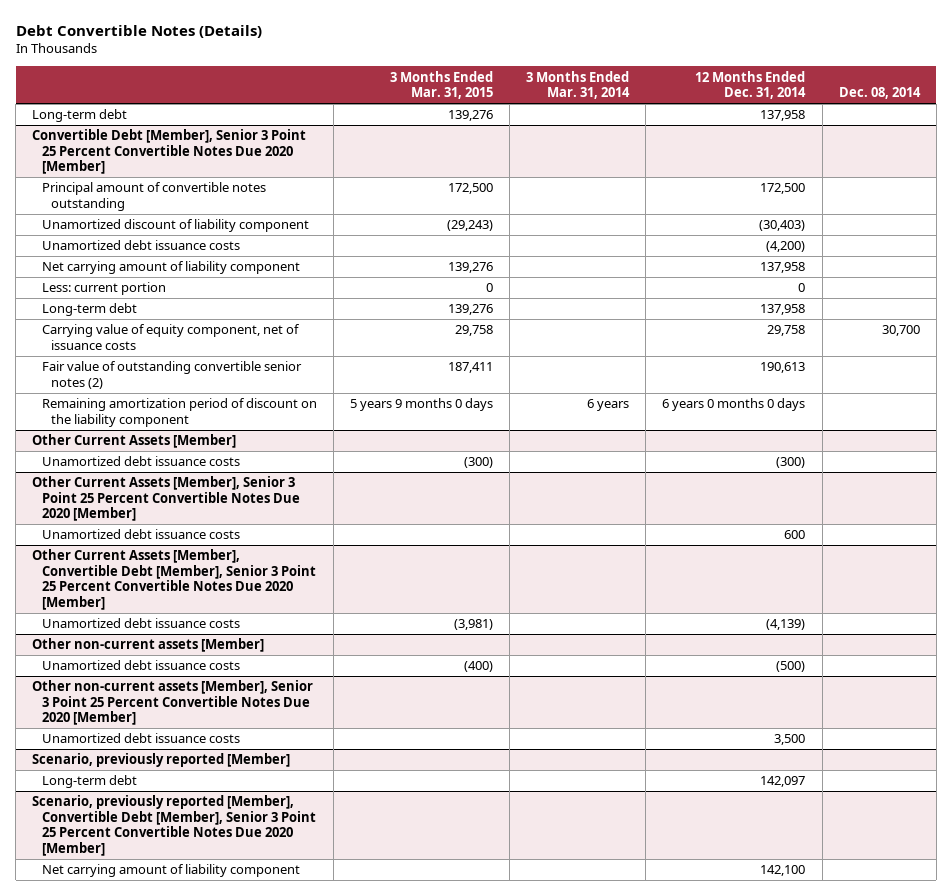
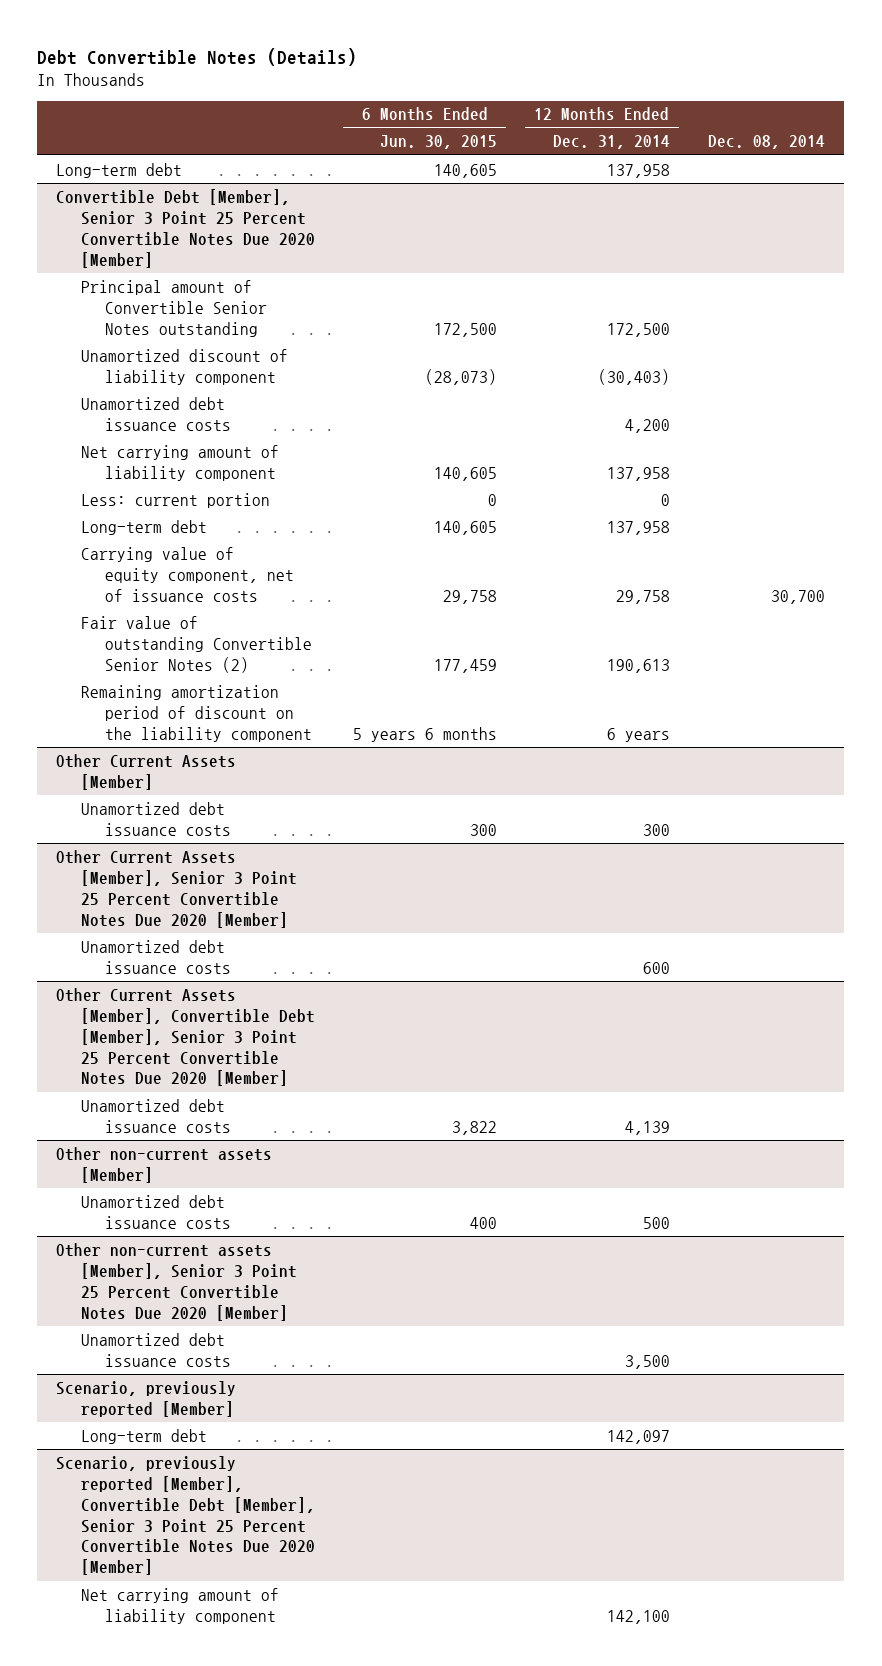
- | 3 Months Ended Mar. 31, 2015 | 3 Months Ended Mar. 31, 2014 | 12 Months Ended Dec. 31, 2014 | Dec. 08, 2014
+ | 6 Months Ended Jun. 30, 2015 | 12 Months Ended Dec. 31, 2014 | Dec. 08, 2014
@ Convertible Debt [Member], Senior 3 Point 25 Percent Convertible Notes Due 2020 [Member]
- Principal amount of convertible notes outstanding | 172,500 | | 172,500 |
+ Principal amount of Convertible Senior Notes outstanding | 172,500 | 172,500 |
- Unamortized debt issuance costs | | | (4,200) |
+ Unamortized debt issuance costs | | 4,200 |
- Fair value of outstanding convertible senior notes (2) | 187,411 | | 190,613 |
- Remaining amortization period of discount on the liability component | 5 years 9 months 0 days | 6 years | 6 years 0 months 0 days |
+ Fair value of outstanding Convertible Senior Notes (2) | 177,459 | 190,613 |
+ Remaining amortization period of discount on the liability component | 5 years 6 months | 6 years |
@ Other Current Assets [Member]
- Unamortized debt issuance costs | (300) | | (300) |
+ Unamortized debt issuance costs | 300 | 300 |
@ Other Current Assets [Member], Convertible Debt [Member], Senior 3 Point 25 Percent Convertible Notes Due 2020 [Member]
- Unamortized debt issuance costs | (3,981) | | (4,139) |
+ Unamortized debt issuance costs | 3,822 | 4,139 |
@ Other non-current assets [Member]
- Unamortized debt issuance costs | (400) | | (500) |
+ Unamortized debt issuance costs | 400 | 500 |

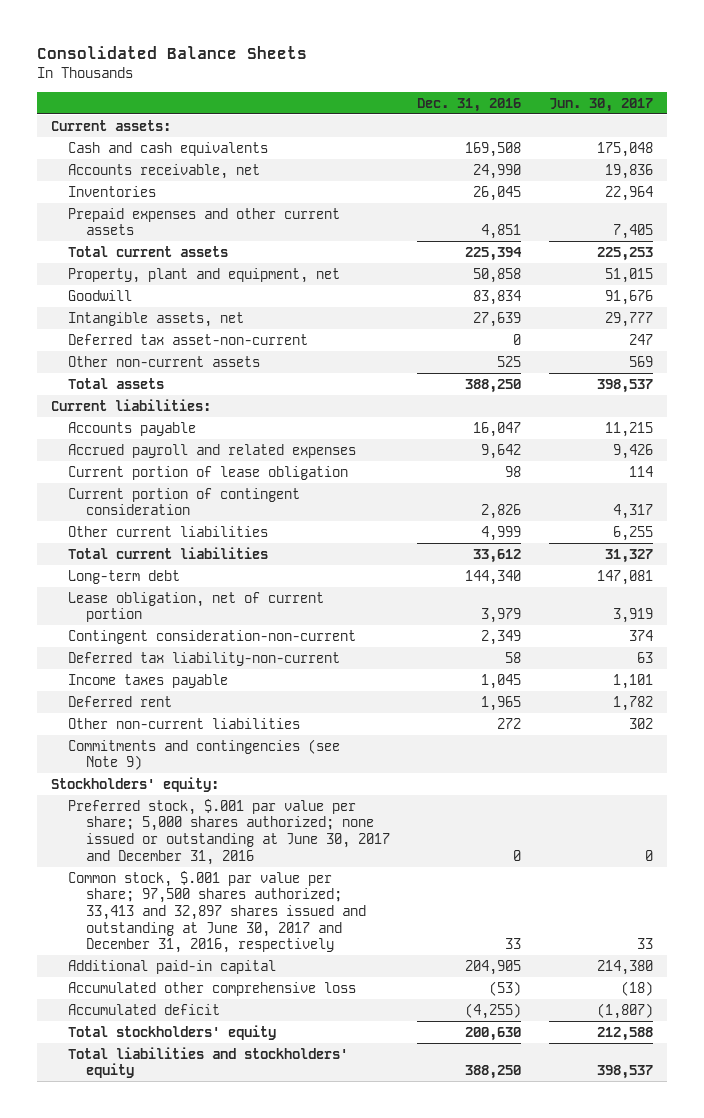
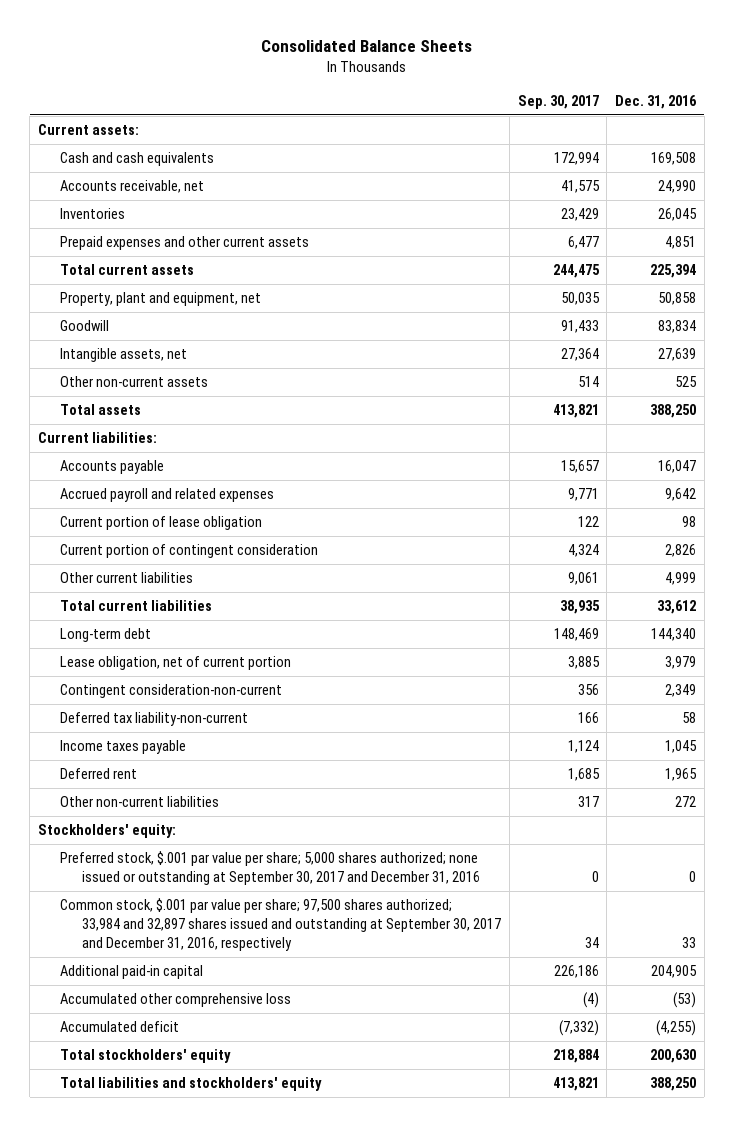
- | Dec. 31, 2016 | Jun. 30, 2017
+ | Sep. 30, 2017 | Dec. 31, 2016
- Deferred tax asset-non-current | 0 | 247
- Commitments and contingencies (see Note 9)
- Preferred stock, $.001 par value per share; 5,000 shares authorized; none issued or outstanding at June 30, 2017 and December 31, 2016 | 0 | 0
- Common stock, $.001 par value per share; 97,500 shares authorized; 33,413 and 32,897 shares issued and outstanding at June 30, 2017 and December 31, 2016, respectively | 33 | 33
+ Preferred stock, $.001 par value per share; 5,000 shares authorized; none issued or outstanding at September 30, 2017 and December 31, 2016 | 0 | 0
+ Common stock, $.001 par value per share; 97,500 shares authorized; 33,984 and 32,897 shares issued and outstanding at September 30, 2017 and December 31, 2016, respectively | 34 | 33

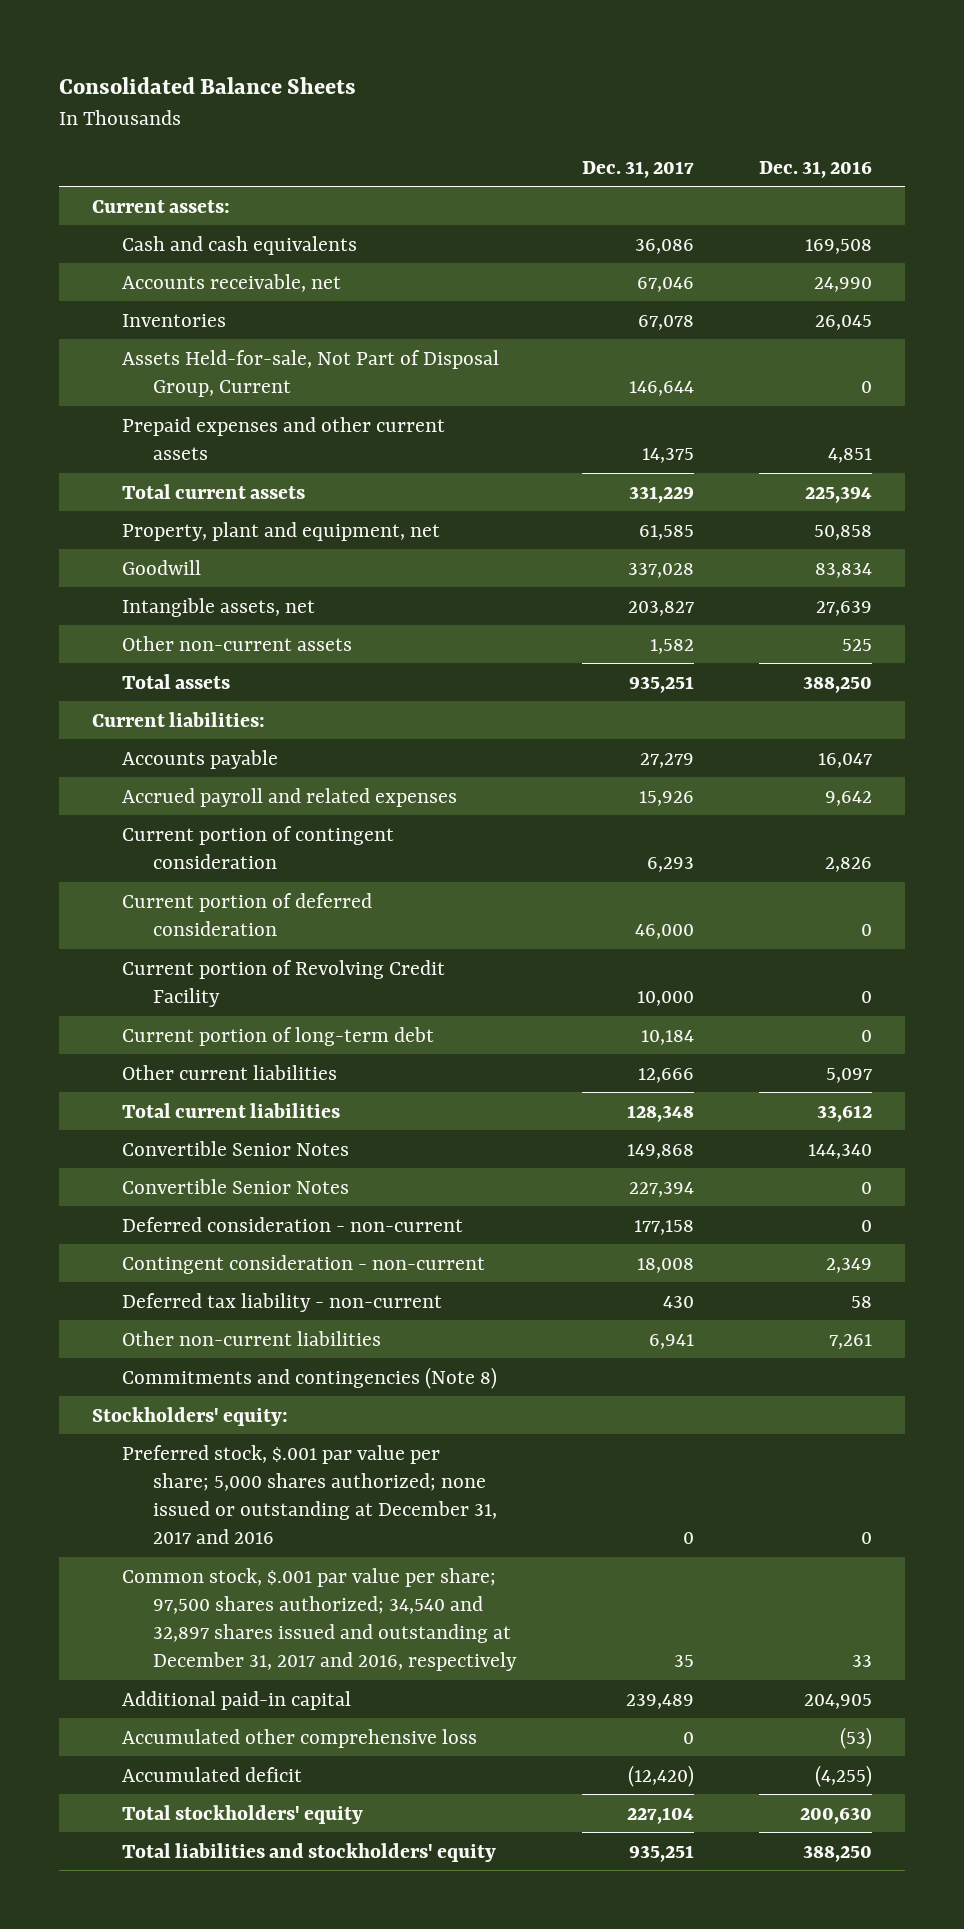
- | Sep. 30, 2017 | Dec. 31, 2016
+ | Dec. 31, 2017 | Dec. 31, 2016
+ Assets Held-for-sale, Not Part of Disposal Group, Current | 146,644 | 0
- Current portion of lease obligation | 122 | 98
- Other current liabilities | 9,061 | 4,999
+ Current portion of deferred consideration | 46,000 | 0
+ Current portion of Revolving Credit Facility | 10,000 | 0
+ Current portion of long-term debt | 10,184 | 0
+ Other current liabilities | 12,666 | 5,097
- Long-term debt | 148,469 | 144,340
- Lease obligation, net of current portion | 3,885 | 3,979
- Contingent consideration-non-current | 356 | 2,349
- Deferred tax liability-non-current | 166 | 58
- Income taxes payable | 1,124 | 1,045
- Deferred rent | 1,685 | 1,965
- Other non-current liabilities | 317 | 272
+ Convertible Senior Notes | 149,868 | 144,340
+ Convertible Senior Notes | 227,394 | 0
+ Deferred consideration - non-current | 177,158 | 0
+ Contingent consideration - non-current | 18,008 | 2,349
+ Deferred tax liability - non-current | 430 | 58
+ Other non-current liabilities | 6,941 | 7,261
+ Commitments and contingencies (Note 8)
- Preferred stock, $.001 par value per share; 5,000 shares authorized; none issued or outstanding at September 30, 2017 and December 31, 2016 | 0 | 0
- Common stock, $.001 par value per share; 97,500 shares authorized; 33,984 and 32,897 shares issued and outstanding at September 30, 2017 and December 31, 2016, respectively | 34 | 33
+ Preferred stock, $.001 par value per share; 5,000 shares authorized; none issued or outstanding at December 31, 2017 and 2016 | 0 | 0
+ Common stock, $.001 par value per share; 97,500 shares authorized; 34,540 and 32,897 shares issued and outstanding at December 31, 2017 and 2016, respectively | 35 | 33

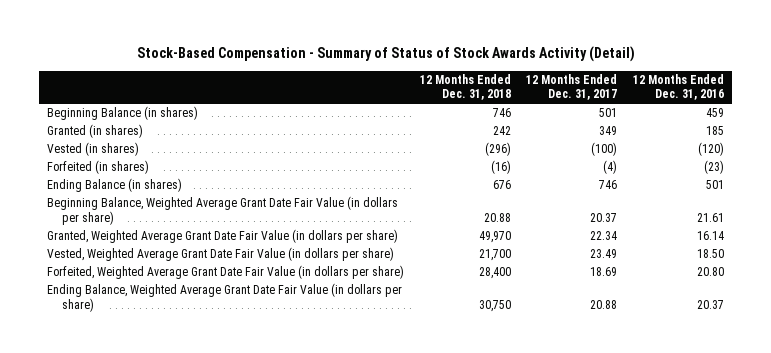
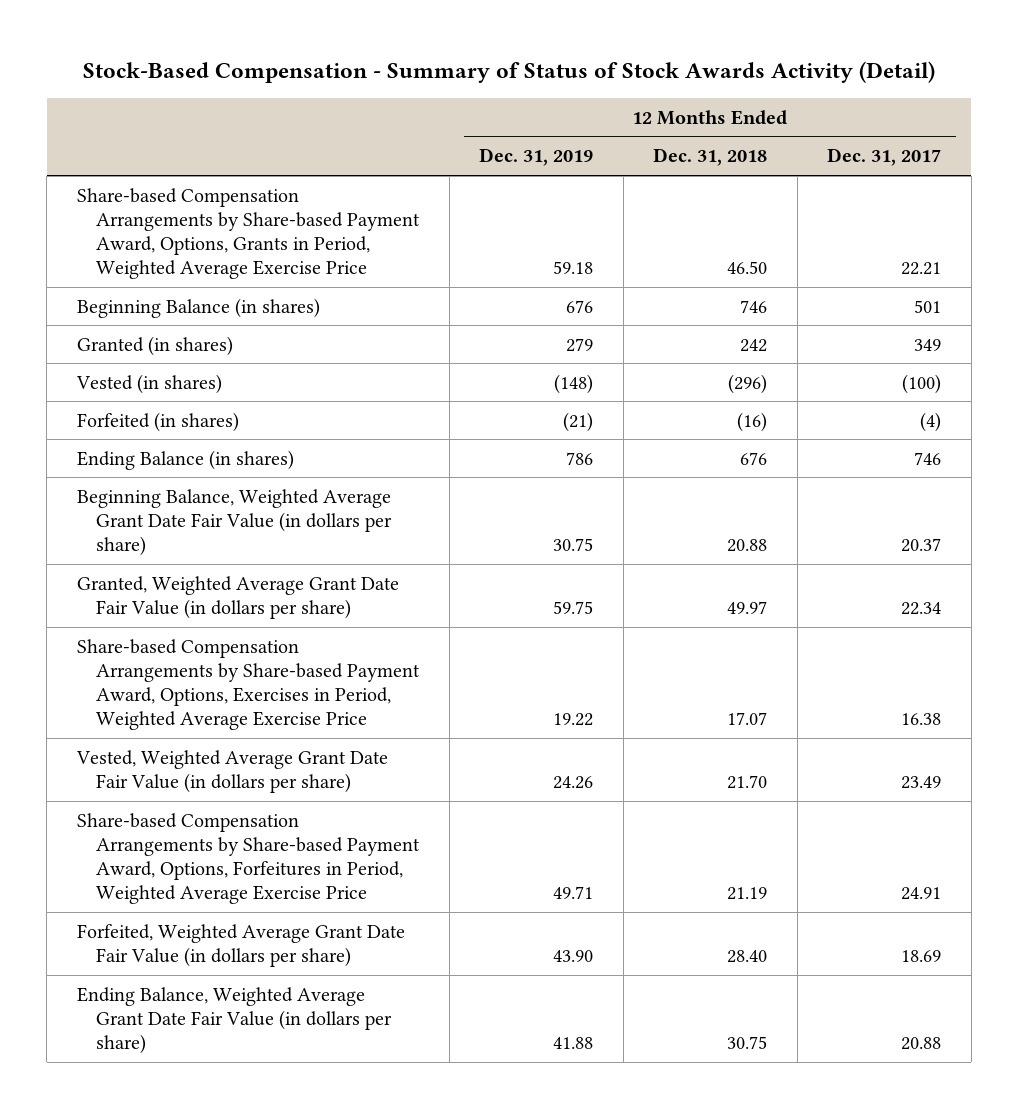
- | 12 Months Ended Dec. 31, 2018 | 12 Months Ended Dec. 31, 2017 | 12 Months Ended Dec. 31, 2016
+ | 12 Months Ended Dec. 31, 2019 | 12 Months Ended Dec. 31, 2018 | 12 Months Ended Dec. 31, 2017
+ Share-based Compensation Arrangements by Share-based Payment Award, Options, Grants in Period, Weighted Average Exercise Price | 59.18 | 46.50 | 22.21
- Granted, Weighted Average Grant Date Fair Value (in dollars per share) | 49,970 | 22.34 | 16.14
- Vested, Weighted Average Grant Date Fair Value (in dollars per share) | 21,700 | 23.49 | 18.50
- Forfeited, Weighted Average Grant Date Fair Value (in dollars per share) | 28,400 | 18.69 | 20.80
- Ending Balance, Weighted Average Grant Date Fair Value (in dollars per share) | 30,750 | 20.88 | 20.37
+ Granted, Weighted Average Grant Date Fair Value (in dollars per share) | 59.75 | 49.97 | 22.34
+ Share-based Compensation Arrangements by Share-based Payment Award, Options, Exercises in Period, Weighted Average Exercise Price | 19.22 | 17.07 | 16.38
+ Vested, Weighted Average Grant Date Fair Value (in dollars per share) | 24.26 | 21.70 | 23.49
+ Share-based Compensation Arrangements by Share-based Payment Award, Options, Forfeitures in Period, Weighted Average Exercise Price | 49.71 | 21.19 | 24.91
+ Forfeited, Weighted Average Grant Date Fair Value (in dollars per share) | 43.90 | 28.40 | 18.69
+ Ending Balance, Weighted Average Grant Date Fair Value (in dollars per share) | 41.88 | 30.75 | 20.88

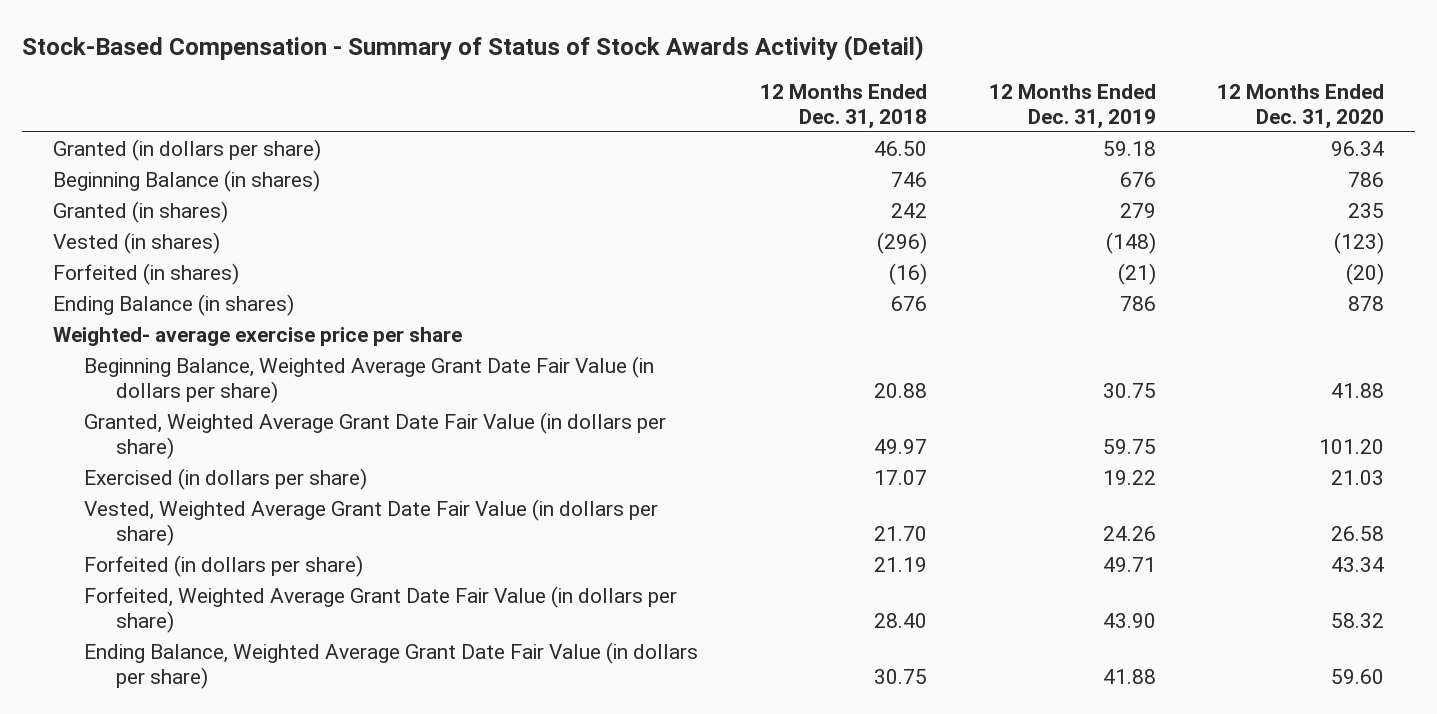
- | 12 Months Ended Dec. 31, 2019 | 12 Months Ended Dec. 31, 2018 | 12 Months Ended Dec. 31, 2017
+ | 12 Months Ended Dec. 31, 2018 | 12 Months Ended Dec. 31, 2019 | 12 Months Ended Dec. 31, 2020
- Share-based Compensation Arrangements by Share-based Payment Award, Options, Grants in Period, Weighted Average Exercise Price | 59.18 | 46.50 | 22.21
+ Granted (in dollars per share) | 46.50 | 59.18 | 96.34
+ Weighted- average exercise price per share
- Share-based Compensation Arrangements by Share-based Payment Award, Options, Exercises in Period, Weighted Average Exercise Price | 19.22 | 17.07 | 16.38
+ Exercised (in dollars per share) | 17.07 | 19.22 | 21.03
- Share-based Compensation Arrangements by Share-based Payment Award, Options, Forfeitures in Period, Weighted Average Exercise Price | 49.71 | 21.19 | 24.91
+ Forfeited (in dollars per share) | 21.19 | 49.71 | 43.34

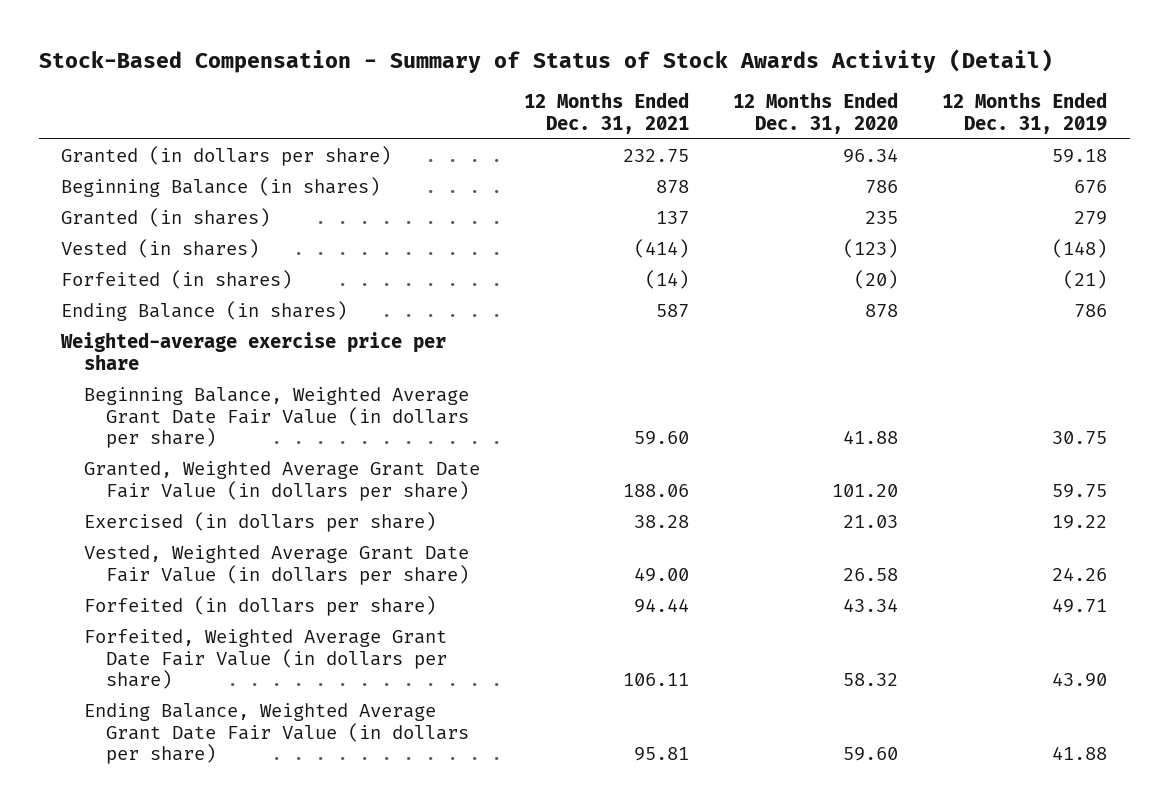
- | 12 Months Ended Dec. 31, 2018 | 12 Months Ended Dec. 31, 2019 | 12 Months Ended Dec. 31, 2020
+ | 12 Months Ended Dec. 31, 2021 | 12 Months Ended Dec. 31, 2020 | 12 Months Ended Dec. 31, 2019
- Weighted- average exercise price per share
+ Weighted-average exercise price per share

